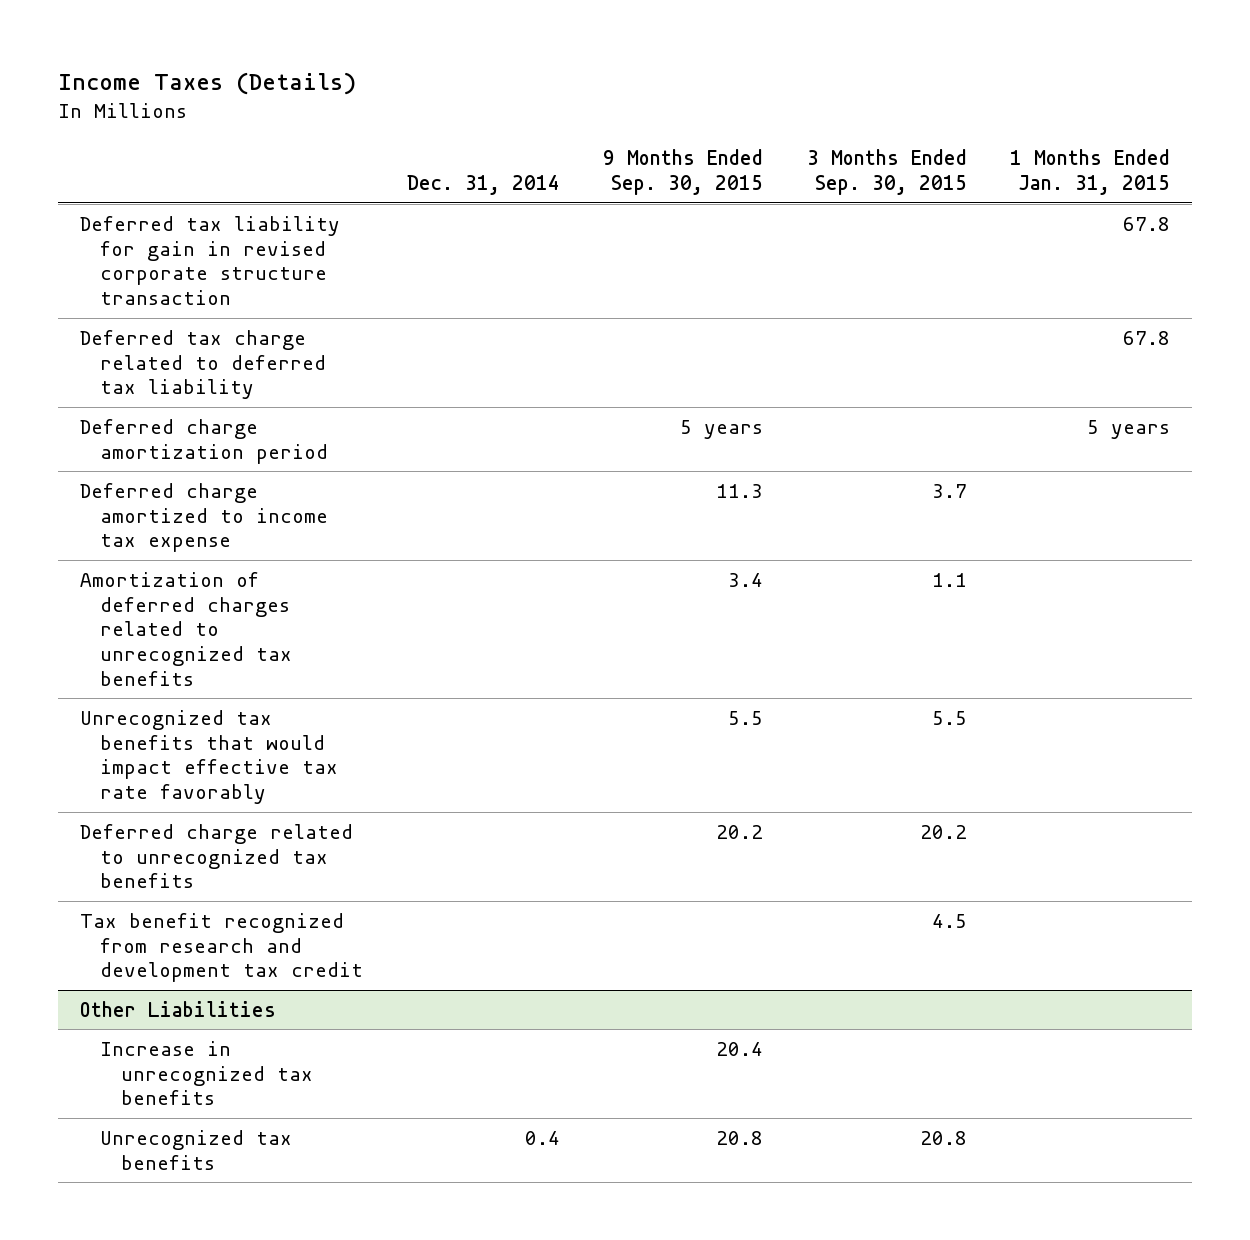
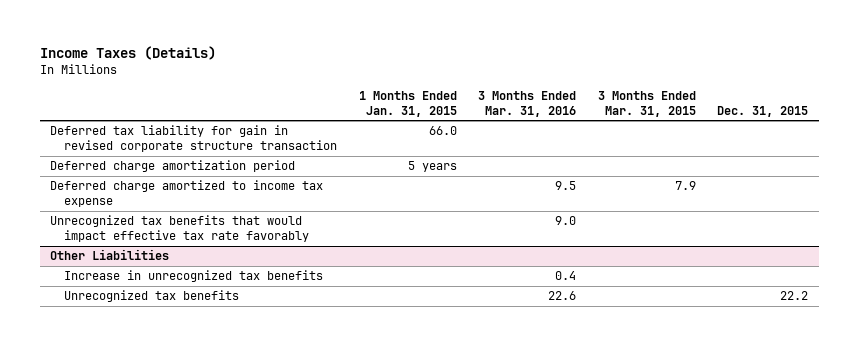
- | Dec. 31, 2014 | 9 Months Ended Sep. 30, 2015 | 3 Months Ended Sep. 30, 2015 | 1 Months Ended Jan. 31, 2015
+ | 1 Months Ended Jan. 31, 2015 | 3 Months Ended Mar. 31, 2016 | 3 Months Ended Mar. 31, 2015 | Dec. 31, 2015
- Deferred tax liability for gain in revised corporate structure transaction | | | | 67.8
- Deferred tax charge related to deferred tax liability | | | | 67.8
+ Deferred tax liability for gain in revised corporate structure transaction | 66.0 | | |
- Amortization of deferred charges related to unrecognized tax benefits | | 3.4 | 1.1 |
- Deferred charge related to unrecognized tax benefits | | 20.2 | 20.2 |
- Tax benefit recognized from research and development tax credit | | | 4.5 |

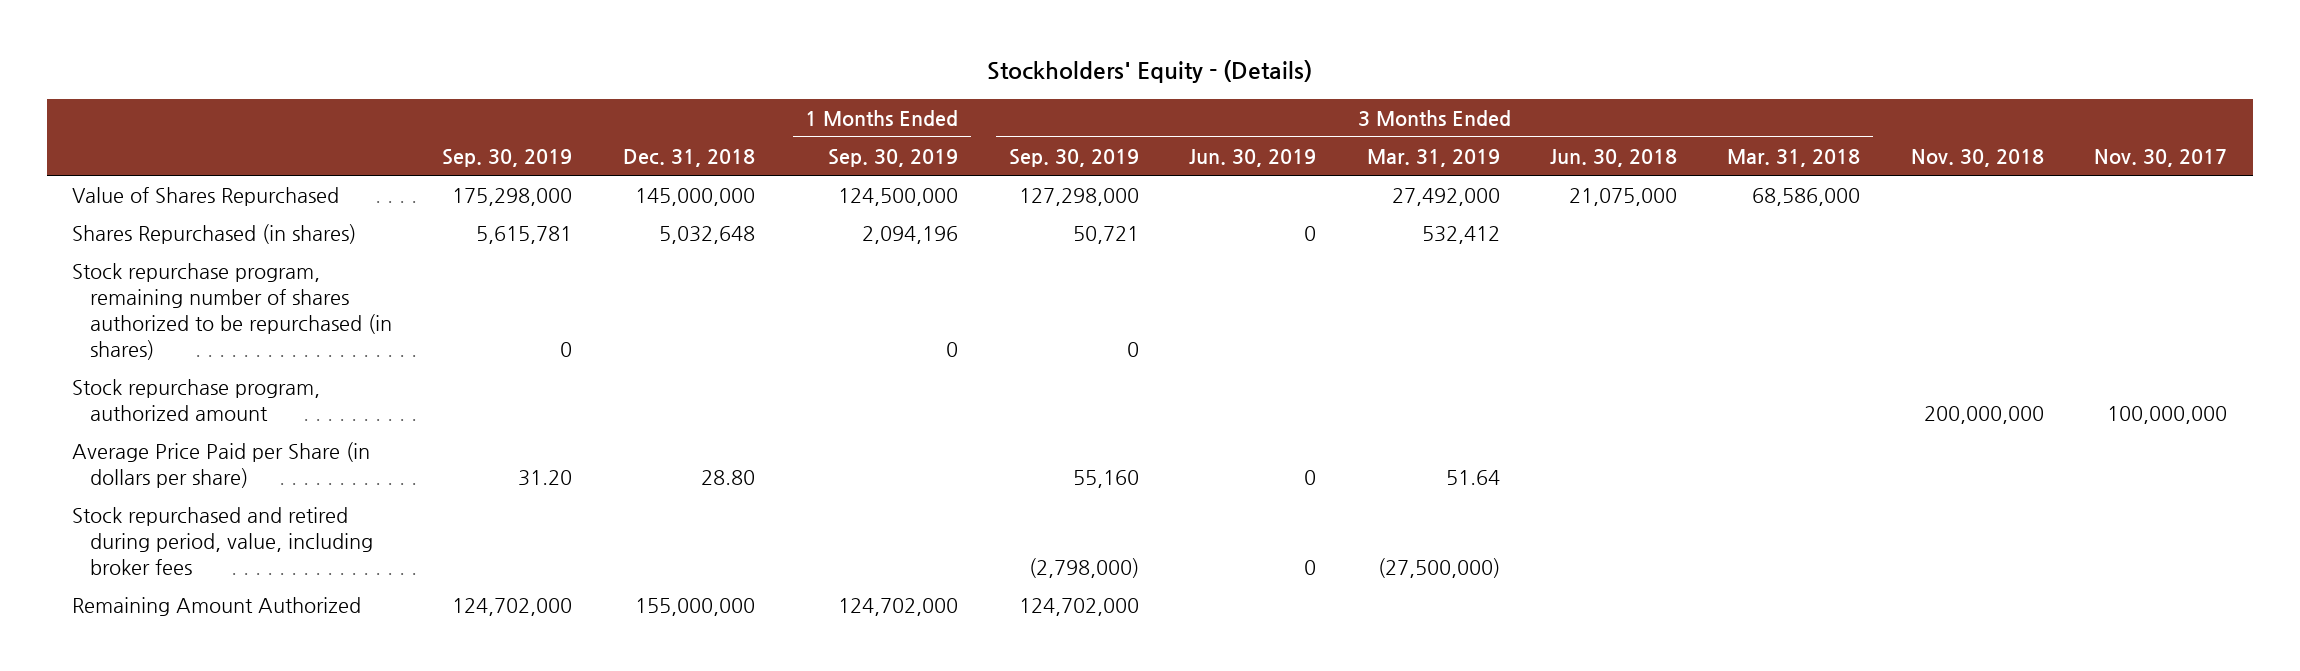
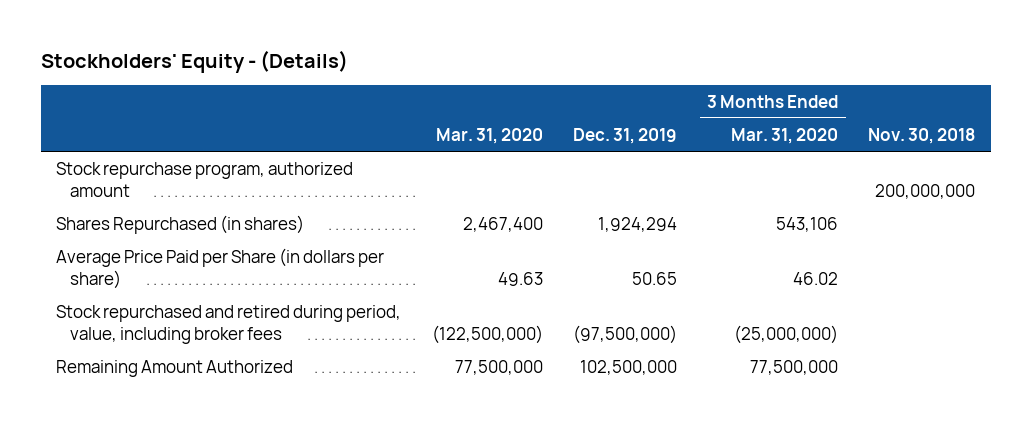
- | Sep. 30, 2019 | Dec. 31, 2018 | 1 Months Ended Sep. 30, 2019 | 3 Months Ended Sep. 30, 2019 | 3 Months Ended Jun. 30, 2019 | 3 Months Ended Mar. 31, 2019 | 3 Months Ended Jun. 30, 2018 | 3 Months Ended Mar. 31, 2018 | Nov. 30, 2018 | Nov. 30, 2017
+ | Mar. 31, 2020 | Dec. 31, 2019 | 3 Months Ended Mar. 31, 2020 | Nov. 30, 2018
- Value of Shares Repurchased | 175,298,000 | 145,000,000 | 124,500,000 | 127,298,000 | | 27,492,000 | 21,075,000 | 68,586,000 | |
- Stock repurchase program, remaining number of shares authorized to be repurchased (in shares) | 0 | | 0 | 0 | | | | | |
moved down: Shares Repurchased (in shares) | 2,467,400 | 1,924,294 | 543,106 |

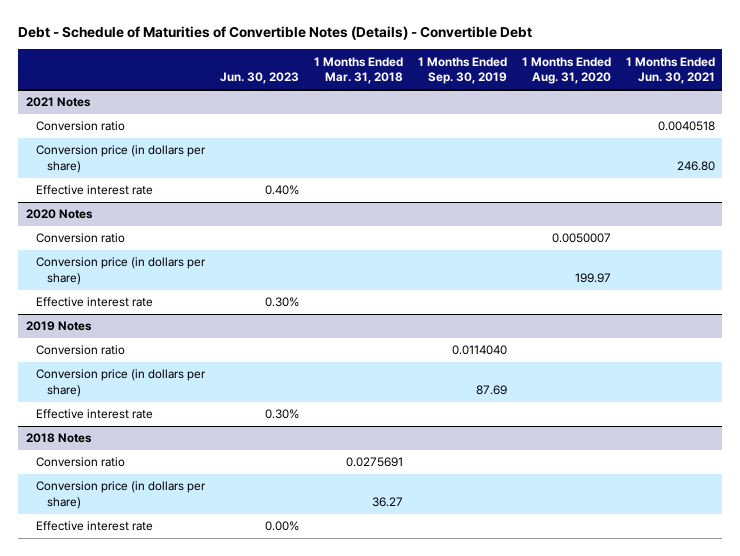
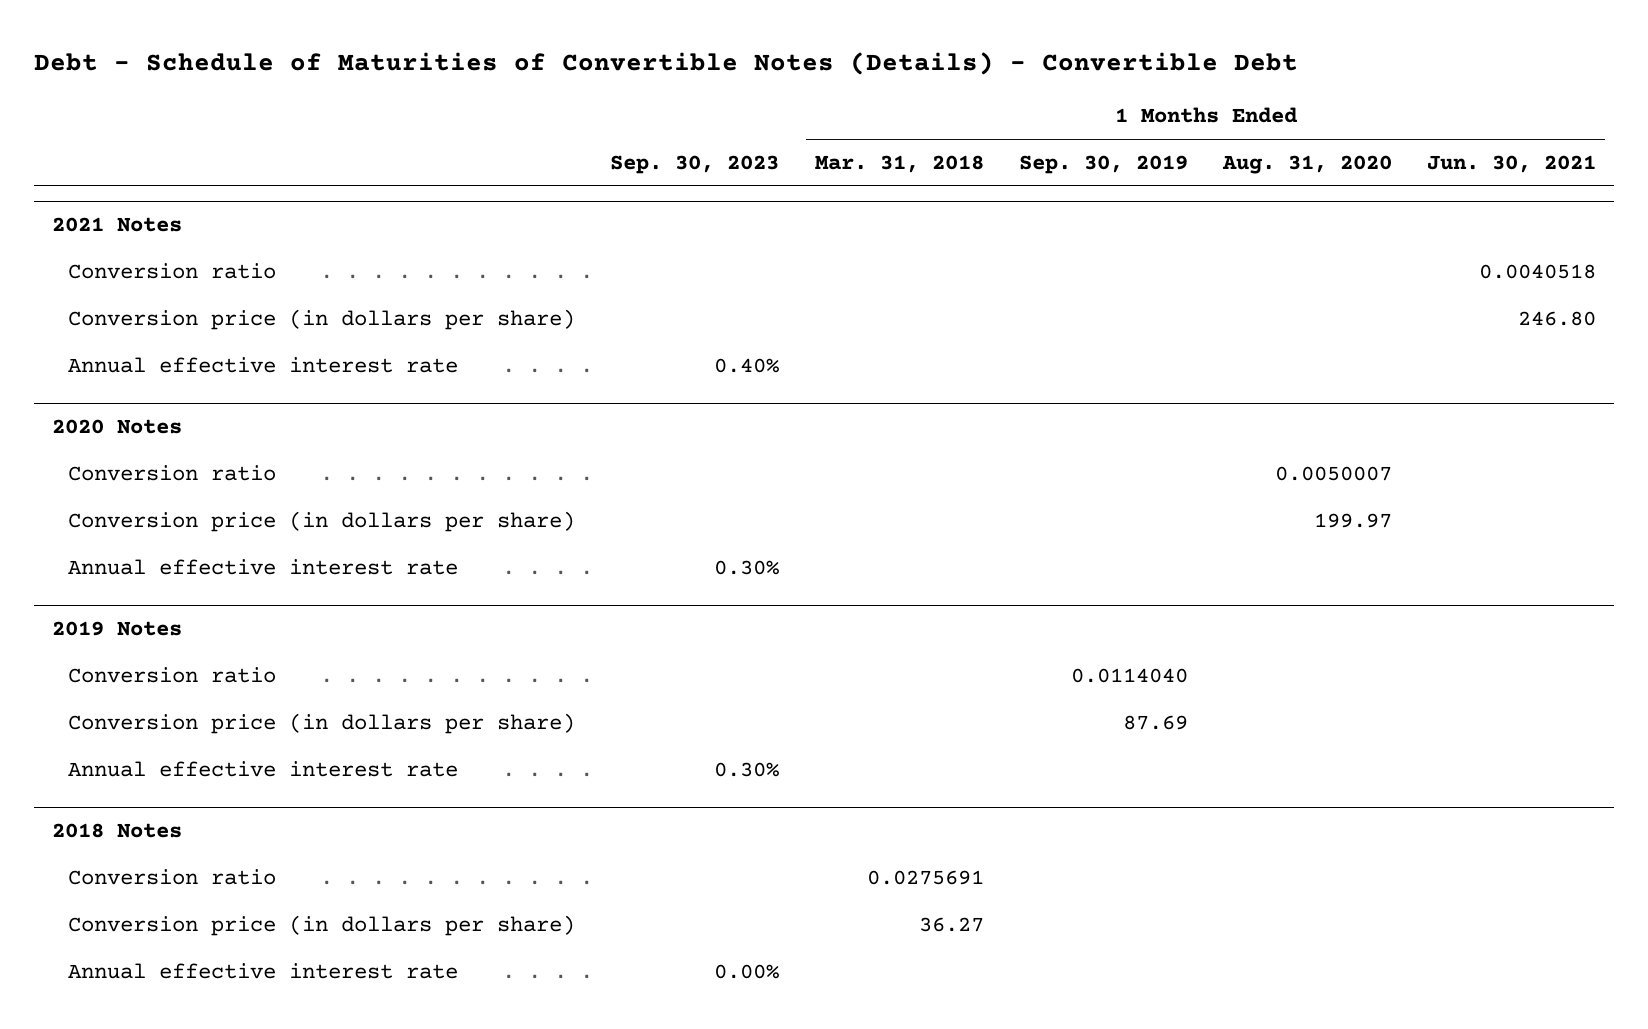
- | Jun. 30, 2023 | 1 Months Ended Mar. 31, 2018 | 1 Months Ended Sep. 30, 2019 | 1 Months Ended Aug. 31, 2020 | 1 Months Ended Jun. 30, 2021
+ | Sep. 30, 2023 | 1 Months Ended Mar. 31, 2018 | 1 Months Ended Sep. 30, 2019 | 1 Months Ended Aug. 31, 2020 | 1 Months Ended Jun. 30, 2021
@ 2021 Notes
- Effective interest rate | 0.40% | | | |
+ Annual effective interest rate | 0.40% | | | |
@ 2020 Notes
- Effective interest rate | 0.30% | | | |
+ Annual effective interest rate | 0.30% | | | |
@ 2019 Notes
- Effective interest rate | 0.30% | | | |
+ Annual effective interest rate | 0.30% | | | |
@ 2018 Notes
- Effective interest rate | 0.00% | | | |
+ Annual effective interest rate | 0.00% | | | |

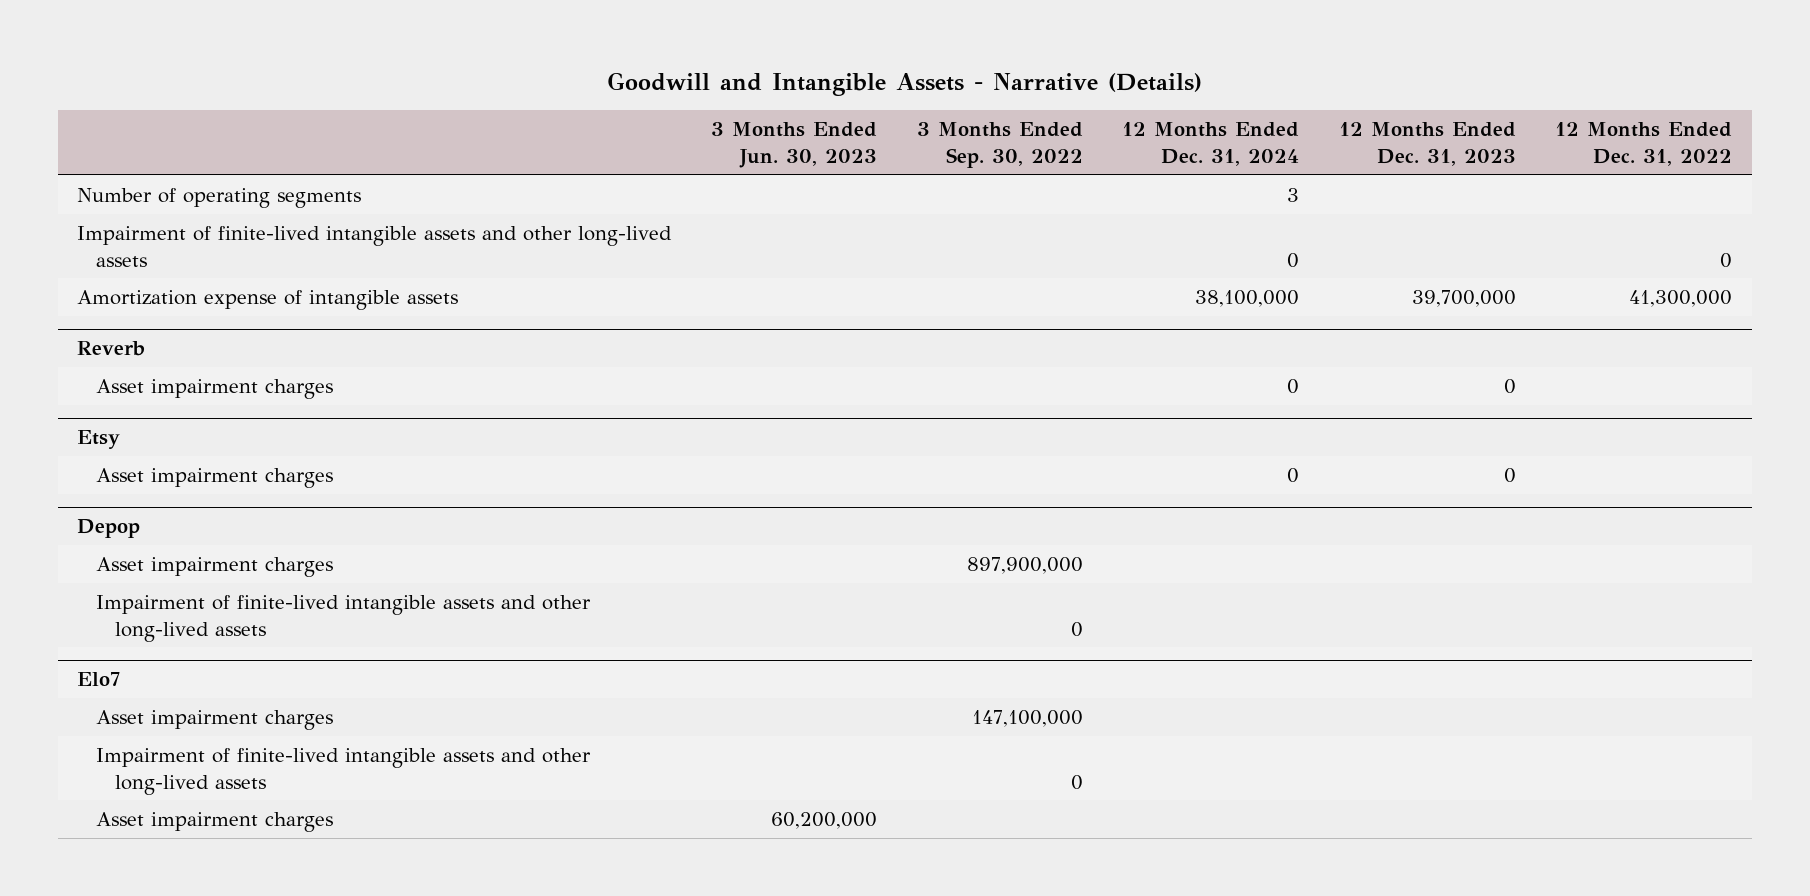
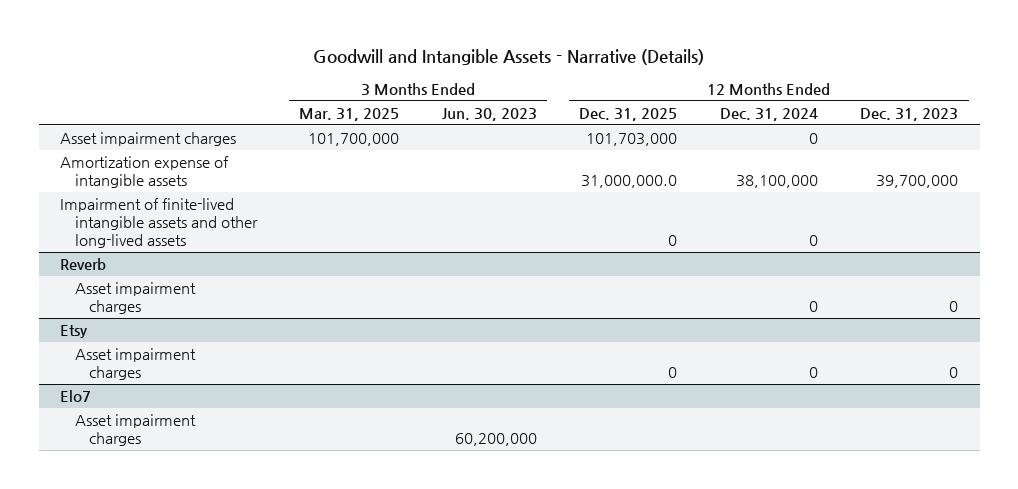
- | 3 Months Ended Jun. 30, 2023 | 3 Months Ended Sep. 30, 2022 | 12 Months Ended Dec. 31, 2024 | 12 Months Ended Dec. 31, 2023 | 12 Months Ended Dec. 31, 2022
+ | 3 Months Ended Mar. 31, 2025 | 3 Months Ended Jun. 30, 2023 | 12 Months Ended Dec. 31, 2025 | 12 Months Ended Dec. 31, 2024 | 12 Months Ended Dec. 31, 2023
- Number of operating segments | | | 3 | |
+ Asset impairment charges | 101,700,000 | | 101,703,000 | 0 |
moved down: Impairment of finite-lived intangible assets and other long-lived assets | | | 0 | 0 |
- Depop
- Asset impairment charges | | 897,900,000 | | |
- Impairment of finite-lived intangible assets and other long-lived assets | | 0 | | |
@ Elo7
- Asset impairment charges | | 147,100,000 | | |
- Impairment of finite-lived intangible assets and other long-lived assets | | 0 | | |

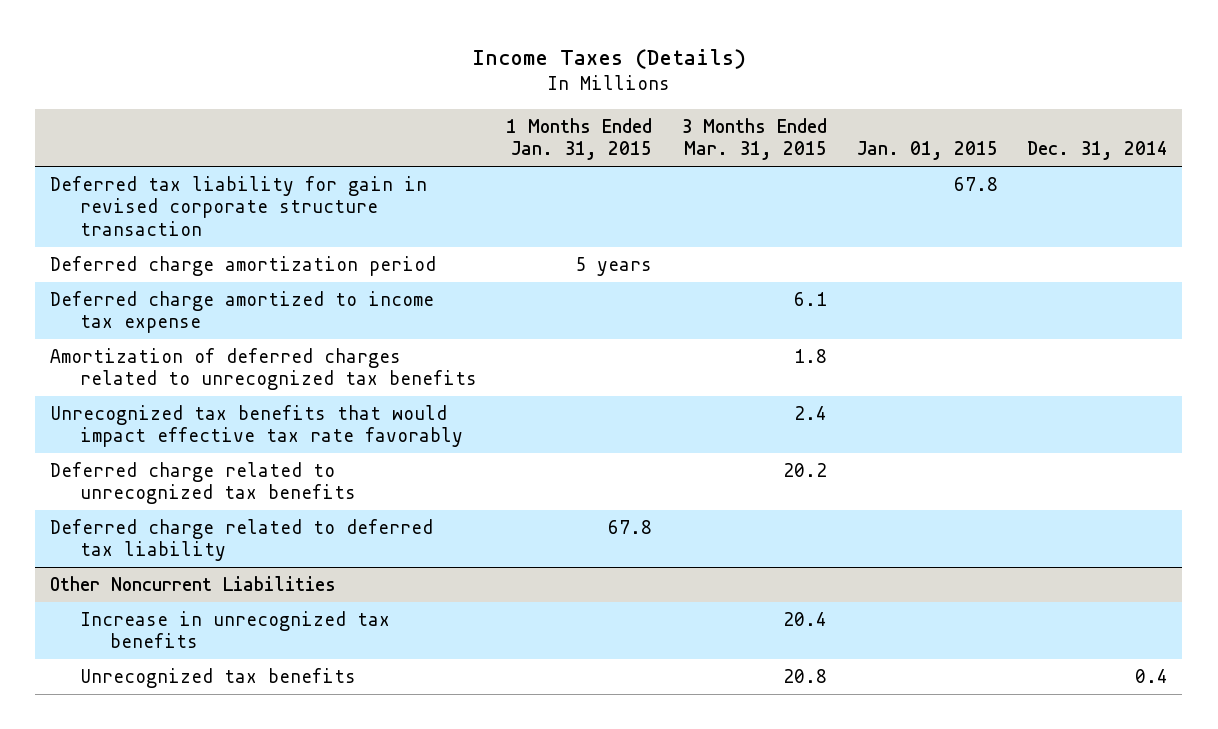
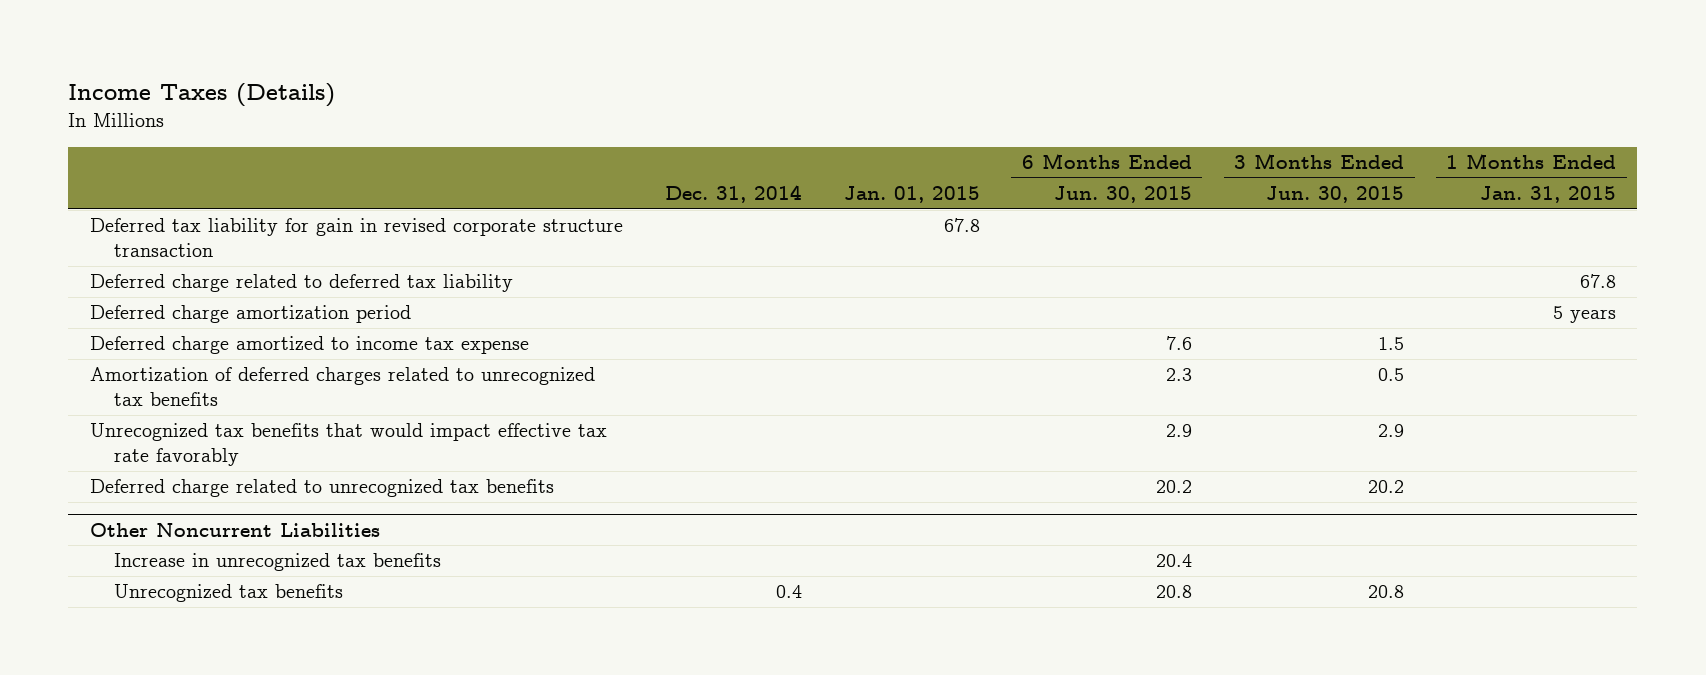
- | 1 Months Ended Jan. 31, 2015 | 3 Months Ended Mar. 31, 2015 | Jan. 01, 2015 | Dec. 31, 2014
+ | Dec. 31, 2014 | Jan. 01, 2015 | 6 Months Ended Jun. 30, 2015 | 3 Months Ended Jun. 30, 2015 | 1 Months Ended Jan. 31, 2015
moved up: Deferred charge related to deferred tax liability | | | | | 67.8

